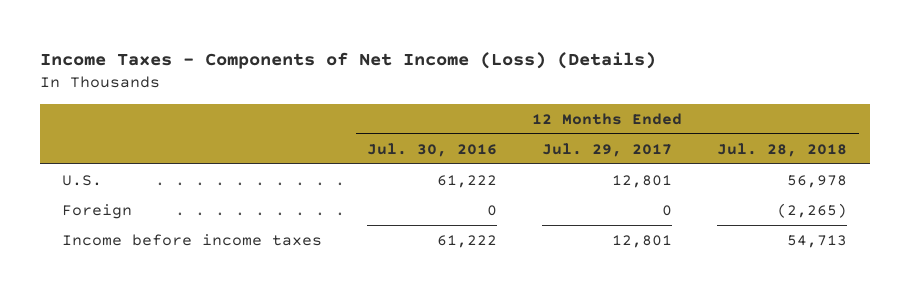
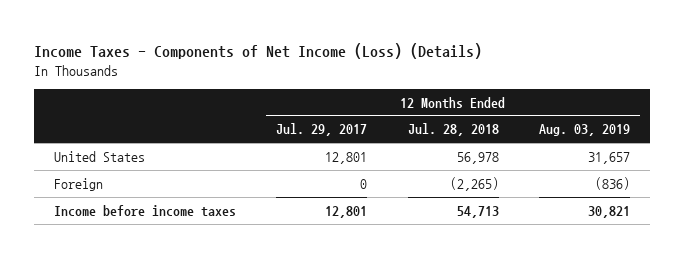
- | 12 Months Ended Jul. 30, 2016 | 12 Months Ended Jul. 29, 2017 | 12 Months Ended Jul. 28, 2018
+ | 12 Months Ended Jul. 29, 2017 | 12 Months Ended Jul. 28, 2018 | 12 Months Ended Aug. 03, 2019
- U.S. | 61,222 | 12,801 | 56,978
+ United States | 12,801 | 56,978 | 31,657

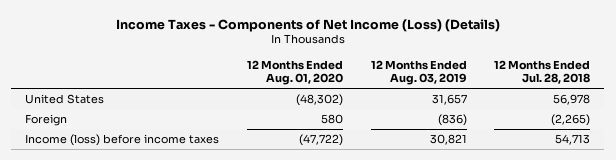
- | 12 Months Ended Jul. 29, 2017 | 12 Months Ended Jul. 28, 2018 | 12 Months Ended Aug. 03, 2019
+ | 12 Months Ended Aug. 01, 2020 | 12 Months Ended Aug. 03, 2019 | 12 Months Ended Jul. 28, 2018
- Income before income taxes | 12,801 | 54,713 | 30,821
+ Income (loss) before income taxes | (47,722) | 30,821 | 54,713

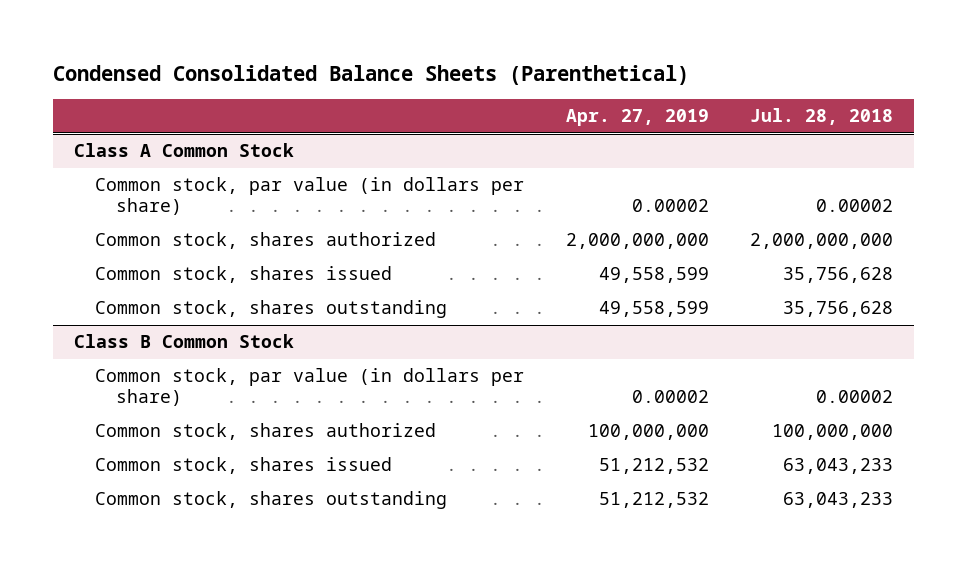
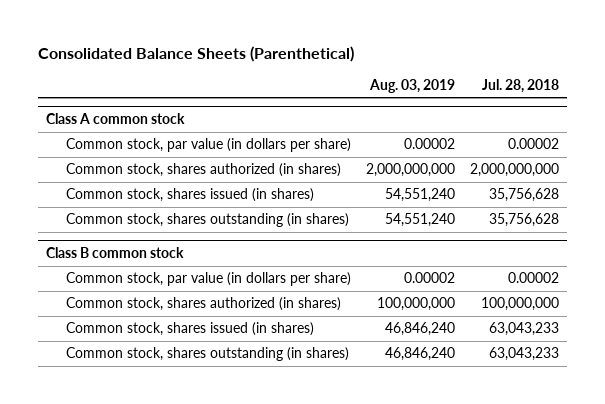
- Condensed Consolidated Balance Sheets (Parenthetical)
+ Consolidated Balance Sheets (Parenthetical)
- | Apr. 27, 2019 | Jul. 28, 2018
+ | Aug. 03, 2019 | Jul. 28, 2018
- Class A Common Stock
+ Class A common stock
- Common stock, shares authorized | 2,000,000,000 | 2,000,000,000
- Common stock, shares issued | 49,558,599 | 35,756,628
- Common stock, shares outstanding | 49,558,599 | 35,756,628
- Class B Common Stock
+ Common stock, shares authorized (in shares) | 2,000,000,000 | 2,000,000,000
+ Common stock, shares issued (in shares) | 54,551,240 | 35,756,628
+ Common stock, shares outstanding (in shares) | 54,551,240 | 35,756,628
+ Class B common stock
- Common stock, shares authorized | 100,000,000 | 100,000,000
- Common stock, shares issued | 51,212,532 | 63,043,233
- Common stock, shares outstanding | 51,212,532 | 63,043,233
+ Common stock, shares authorized (in shares) | 100,000,000 | 100,000,000
+ Common stock, shares issued (in shares) | 46,846,240 | 63,043,233
+ Common stock, shares outstanding (in shares) | 46,846,240 | 63,043,233

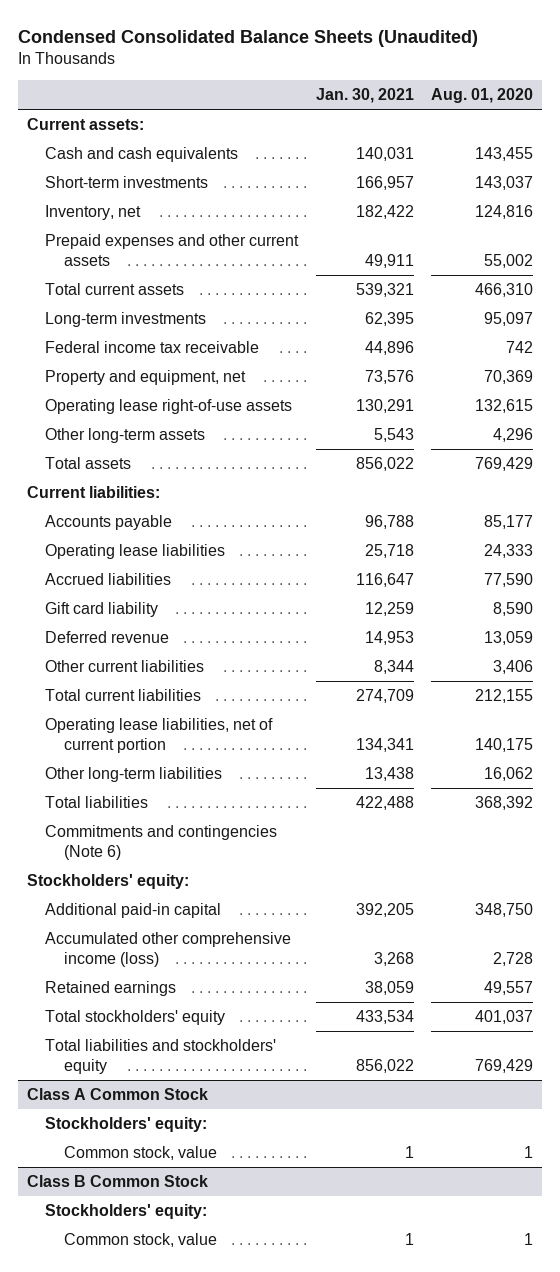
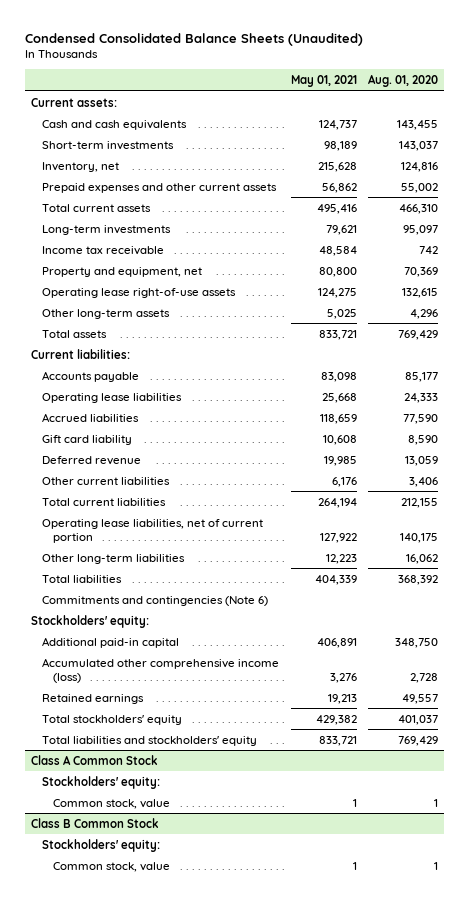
- | Jan. 30, 2021 | Aug. 01, 2020
+ | May 01, 2021 | Aug. 01, 2020
- Federal income tax receivable | 44,896 | 742
+ Income tax receivable | 48,584 | 742

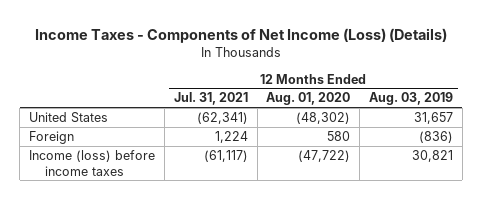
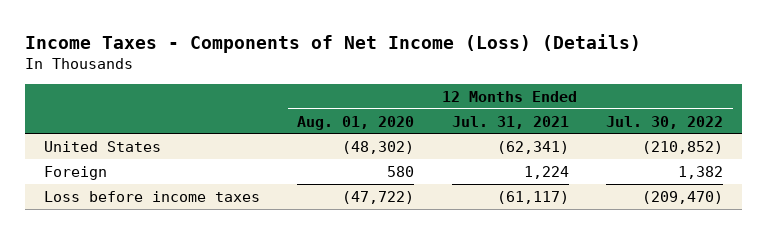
- | 12 Months Ended Jul. 31, 2021 | 12 Months Ended Aug. 01, 2020 | 12 Months Ended Aug. 03, 2019
+ | 12 Months Ended Aug. 01, 2020 | 12 Months Ended Jul. 31, 2021 | 12 Months Ended Jul. 30, 2022
- Income (loss) before income taxes | (61,117) | (47,722) | 30,821
+ Loss before income taxes | (47,722) | (61,117) | (209,470)

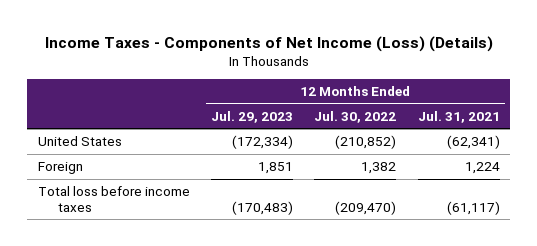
- | 12 Months Ended Aug. 01, 2020 | 12 Months Ended Jul. 31, 2021 | 12 Months Ended Jul. 30, 2022
+ | 12 Months Ended Jul. 29, 2023 | 12 Months Ended Jul. 30, 2022 | 12 Months Ended Jul. 31, 2021
- Loss before income taxes | (47,722) | (61,117) | (209,470)
+ Total loss before income taxes | (170,483) | (209,470) | (61,117)

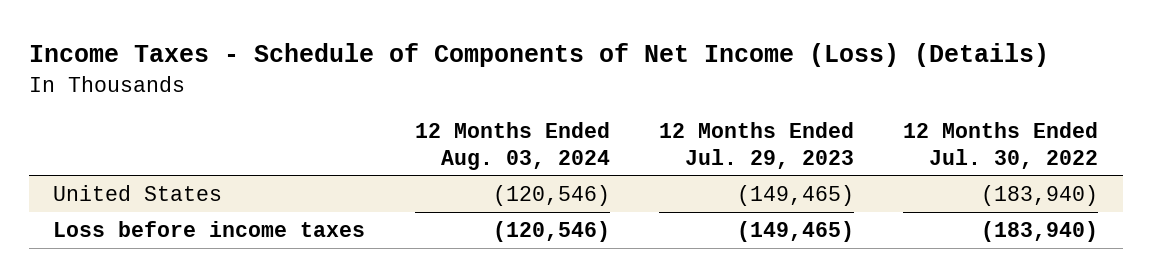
- Income Taxes - Components of Net Income (Loss) (Details)
+ Income Taxes - Schedule of Components of Net Income (Loss) (Details)
- | 12 Months Ended Jul. 29, 2023 | 12 Months Ended Jul. 30, 2022 | 12 Months Ended Jul. 31, 2021
+ | 12 Months Ended Aug. 03, 2024 | 12 Months Ended Jul. 29, 2023 | 12 Months Ended Jul. 30, 2022
- United States | (172,334) | (210,852) | (62,341)
- Foreign | 1,851 | 1,382 | 1,224
- Total loss before income taxes | (170,483) | (209,470) | (61,117)
+ United States | (120,546) | (149,465) | (183,940)
+ Loss before income taxes | (120,546) | (149,465) | (183,940)

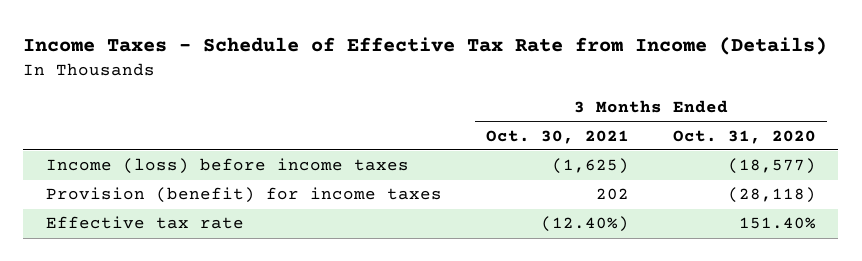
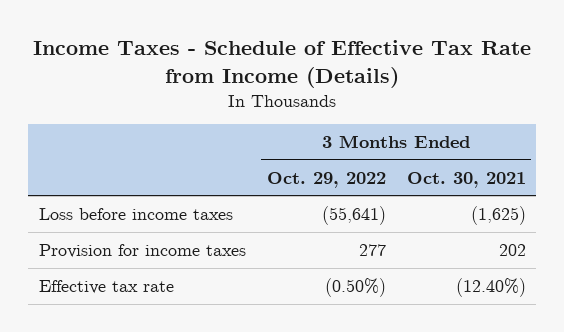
- | 3 Months Ended Oct. 30, 2021 | 3 Months Ended Oct. 31, 2020
+ | 3 Months Ended Oct. 29, 2022 | 3 Months Ended Oct. 30, 2021
- Income (loss) before income taxes | (1,625) | (18,577)
- Provision (benefit) for income taxes | 202 | (28,118)
+ Loss before income taxes | (55,641) | (1,625)
+ Provision for income taxes | 277 | 202

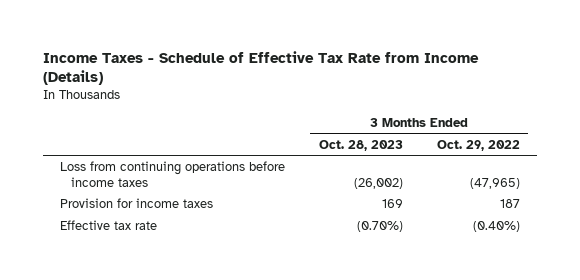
- | 3 Months Ended Oct. 29, 2022 | 3 Months Ended Oct. 30, 2021
+ | 3 Months Ended Oct. 28, 2023 | 3 Months Ended Oct. 29, 2022
- Loss before income taxes | (55,641) | (1,625)
- Provision for income taxes | 277 | 202
- Effective tax rate | (0.50%) | (12.40%)
+ Loss from continuing operations before income taxes | (26,002) | (47,965)
+ Provision for income taxes | 169 | 187
+ Effective tax rate | (0.70%) | (0.40%)

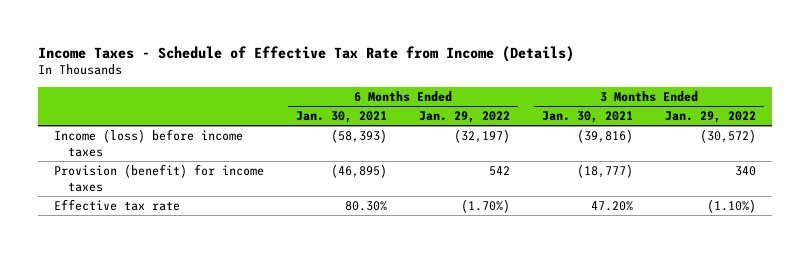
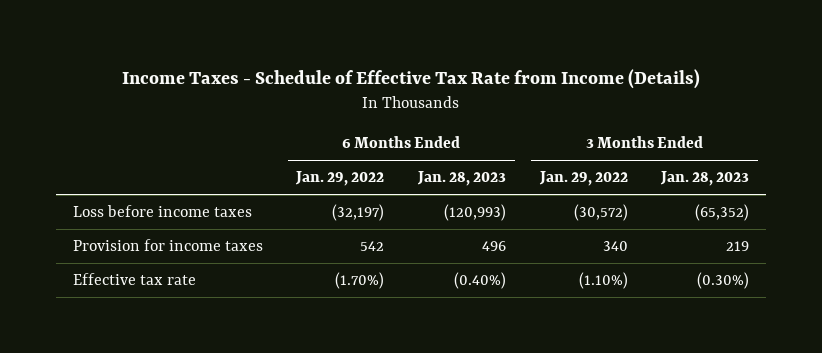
- | 6 Months Ended Jan. 30, 2021 | 6 Months Ended Jan. 29, 2022 | 3 Months Ended Jan. 30, 2021 | 3 Months Ended Jan. 29, 2022
+ | 6 Months Ended Jan. 29, 2022 | 6 Months Ended Jan. 28, 2023 | 3 Months Ended Jan. 29, 2022 | 3 Months Ended Jan. 28, 2023
- Income (loss) before income taxes | (58,393) | (32,197) | (39,816) | (30,572)
- Provision (benefit) for income taxes | (46,895) | 542 | (18,777) | 340
+ Loss before income taxes | (32,197) | (120,993) | (30,572) | (65,352)
+ Provision for income taxes | 542 | 496 | 340 | 219

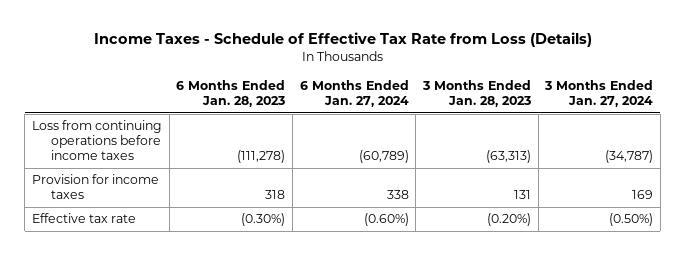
- Income Taxes - Schedule of Effective Tax Rate from Income (Details)
+ Income Taxes - Schedule of Effective Tax Rate from Loss (Details)
- | 6 Months Ended Jan. 29, 2022 | 6 Months Ended Jan. 28, 2023 | 3 Months Ended Jan. 29, 2022 | 3 Months Ended Jan. 28, 2023
+ | 6 Months Ended Jan. 28, 2023 | 6 Months Ended Jan. 27, 2024 | 3 Months Ended Jan. 28, 2023 | 3 Months Ended Jan. 27, 2024
- Loss before income taxes | (32,197) | (120,993) | (30,572) | (65,352)
- Provision for income taxes | 542 | 496 | 340 | 219
- Effective tax rate | (1.70%) | (0.40%) | (1.10%) | (0.30%)
+ Loss from continuing operations before income taxes | (111,278) | (60,789) | (63,313) | (34,787)
+ Provision for income taxes | 318 | 338 | 131 | 169
+ Effective tax rate | (0.30%) | (0.60%) | (0.20%) | (0.50%)

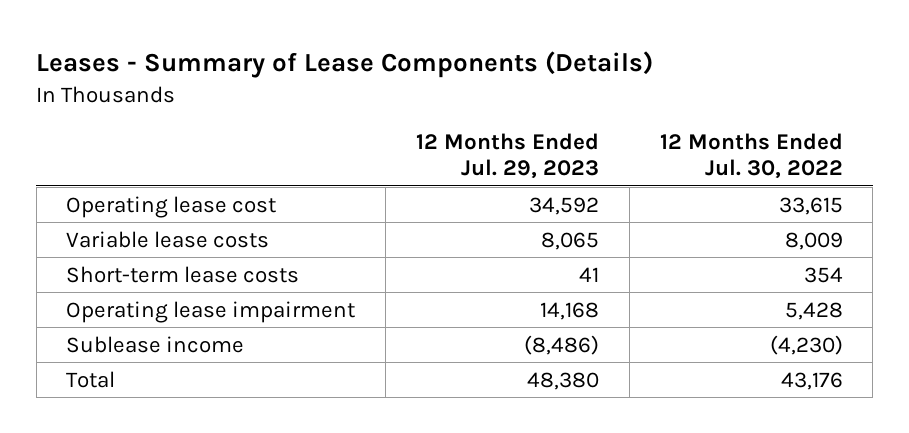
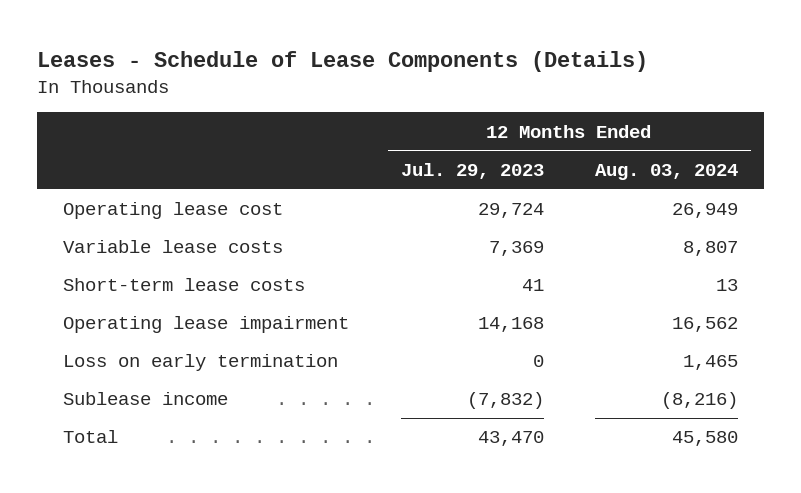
- Leases - Summary of Lease Components (Details)
+ Leases - Schedule of Lease Components (Details)
- | 12 Months Ended Jul. 29, 2023 | 12 Months Ended Jul. 30, 2022
+ | 12 Months Ended Jul. 29, 2023 | 12 Months Ended Aug. 03, 2024
- Operating lease cost | 34,592 | 33,615
- Variable lease costs | 8,065 | 8,009
+ Operating lease cost | 29,724 | 26,949
+ Variable lease costs | 7,369 | 8,807
- Sublease income | (8,486) | (4,230)
- Total | 48,380 | 43,176
+ Loss on early termination | 0 | 1,465
+ Sublease income | (7,832) | (8,216)
+ Total | 43,470 | 45,580

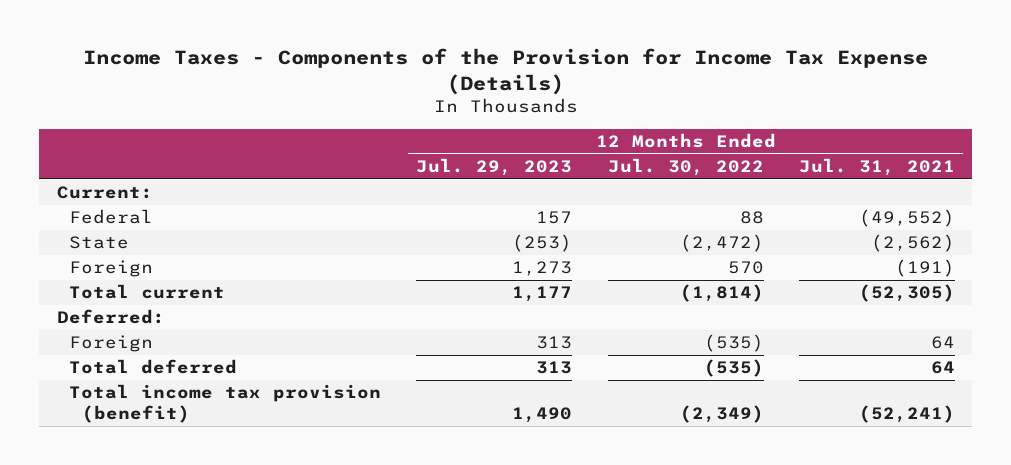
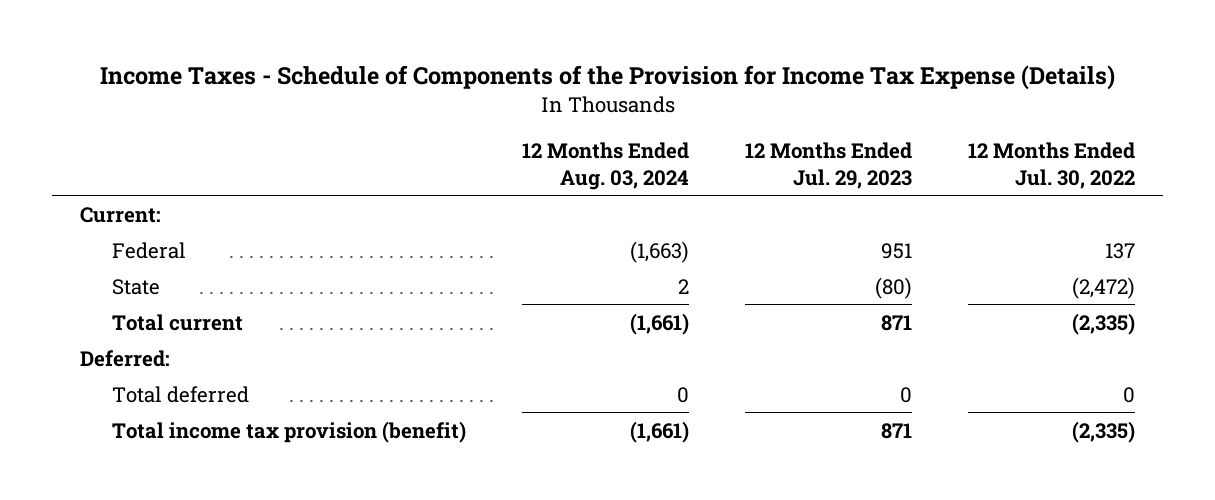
- Income Taxes - Components of the Provision for Income Tax Expense (Details)
+ Income Taxes - Schedule of Components of the Provision for Income Tax Expense (Details)
- | 12 Months Ended Jul. 29, 2023 | 12 Months Ended Jul. 30, 2022 | 12 Months Ended Jul. 31, 2021
+ | 12 Months Ended Aug. 03, 2024 | 12 Months Ended Jul. 29, 2023 | 12 Months Ended Jul. 30, 2022
- Federal | 157 | 88 | (49,552)
- State | (253) | (2,472) | (2,562)
- Foreign | 1,273 | 570 | (191)
- Total current | 1,177 | (1,814) | (52,305)
+ Federal | (1,663) | 951 | 137
+ State | 2 | (80) | (2,472)
+ Total current | (1,661) | 871 | (2,335)
- Foreign | 313 | (535) | 64
- Total deferred | 313 | (535) | 64
- Total income tax provision (benefit) | 1,490 | (2,349) | (52,241)
+ Total deferred | 0 | 0 | 0
+ Total income tax provision (benefit) | (1,661) | 871 | (2,335)

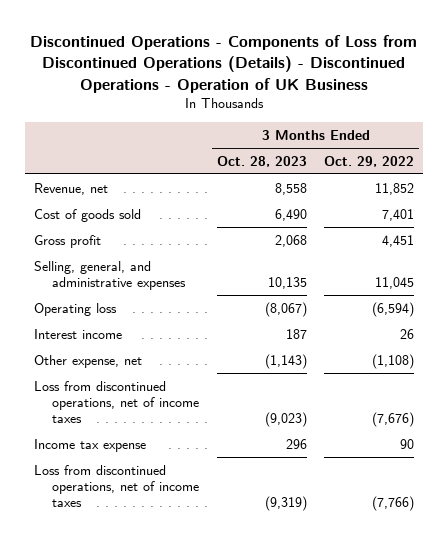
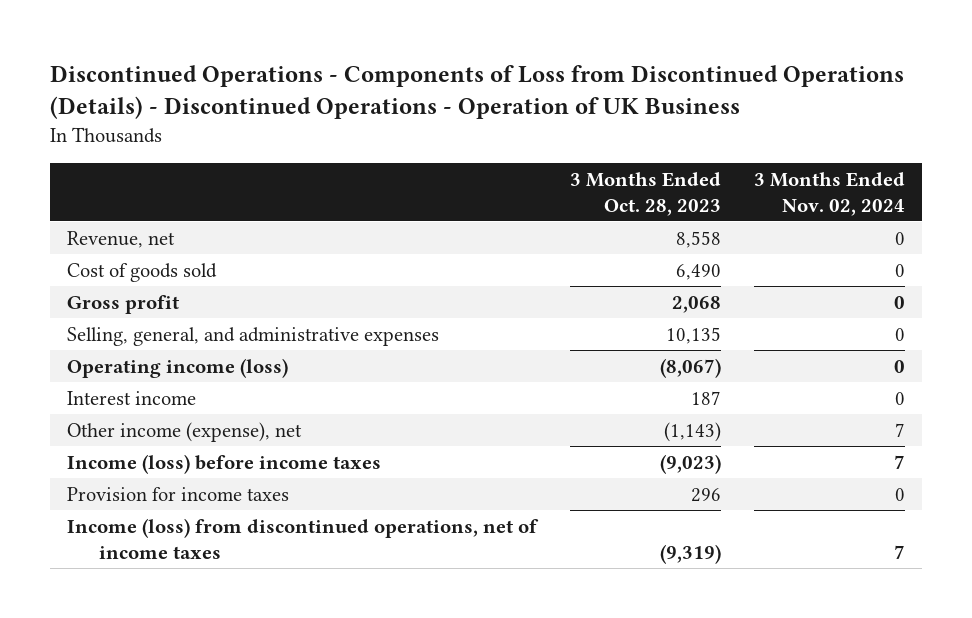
- | 3 Months Ended Oct. 28, 2023 | 3 Months Ended Oct. 29, 2022
+ | 3 Months Ended Oct. 28, 2023 | 3 Months Ended Nov. 02, 2024
- Operating loss | (8,067) | (6,594)
+ Operating income (loss) | (8,067) | 0
- Other expense, net | (1,143) | (1,108)
- Loss from discontinued operations, net of income taxes | (9,023) | (7,676)
- Income tax expense | 296 | 90
- Loss from discontinued operations, net of income taxes | (9,319) | (7,766)
+ Other income (expense), net | (1,143) | 7
+ Income (loss) before income taxes | (9,023) | 7
+ Provision for income taxes | 296 | 0
+ Income (loss) from discontinued operations, net of income taxes | (9,319) | 7

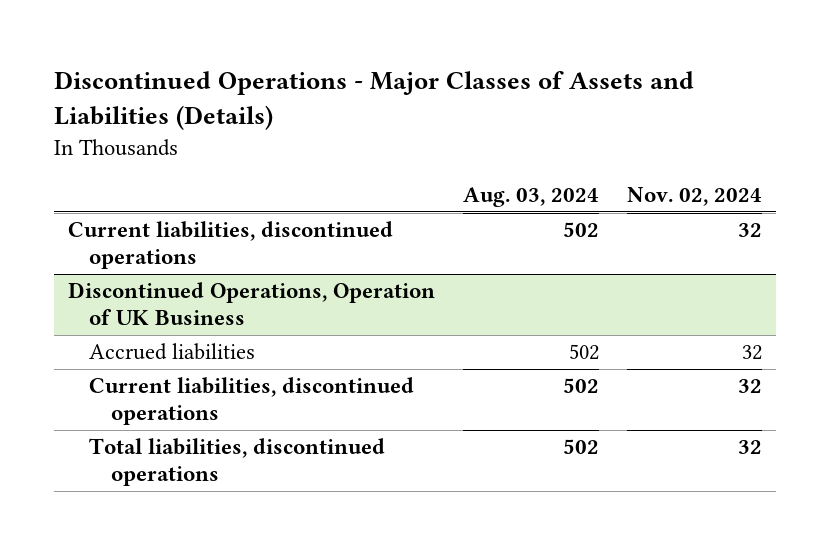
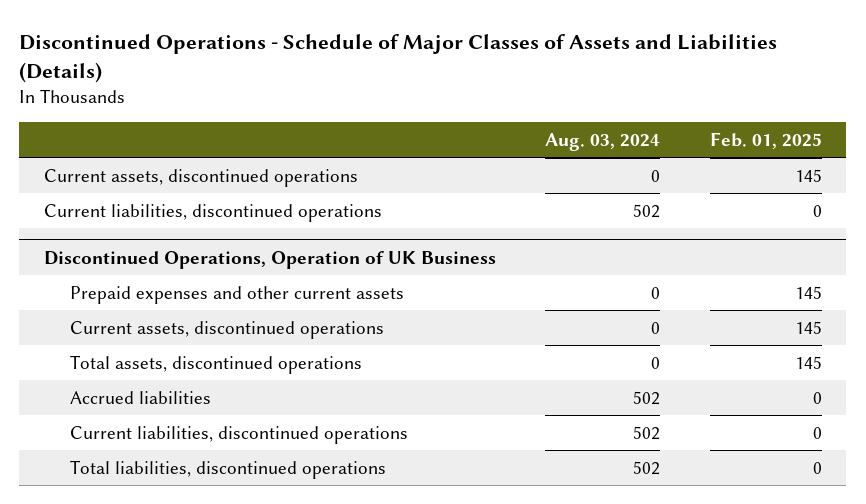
- Discontinued Operations - Major Classes of Assets and Liabilities (Details)
+ Discontinued Operations - Schedule of Major Classes of Assets and Liabilities (Details)
- | Aug. 03, 2024 | Nov. 02, 2024
+ | Aug. 03, 2024 | Feb. 01, 2025
+ Current assets, discontinued operations | 0 | 145
@ Discontinued Operations, Operation of UK Business
+ Prepaid expenses and other current assets | 0 | 145
+ Current assets, discontinued operations | 0 | 145
+ Total assets, discontinued operations | 0 | 145

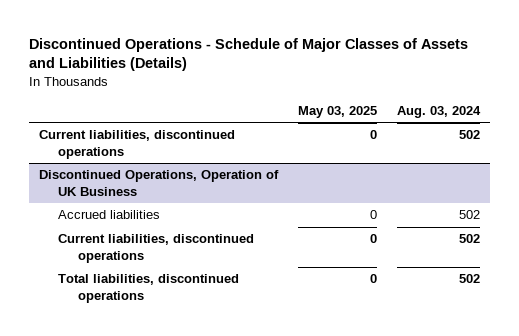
- | Aug. 03, 2024 | Feb. 01, 2025
+ | May 03, 2025 | Aug. 03, 2024
- Current assets, discontinued operations | 0 | 145
@ Discontinued Operations, Operation of UK Business
- Prepaid expenses and other current assets | 0 | 145
- Current assets, discontinued operations | 0 | 145
- Total assets, discontinued operations | 0 | 145

